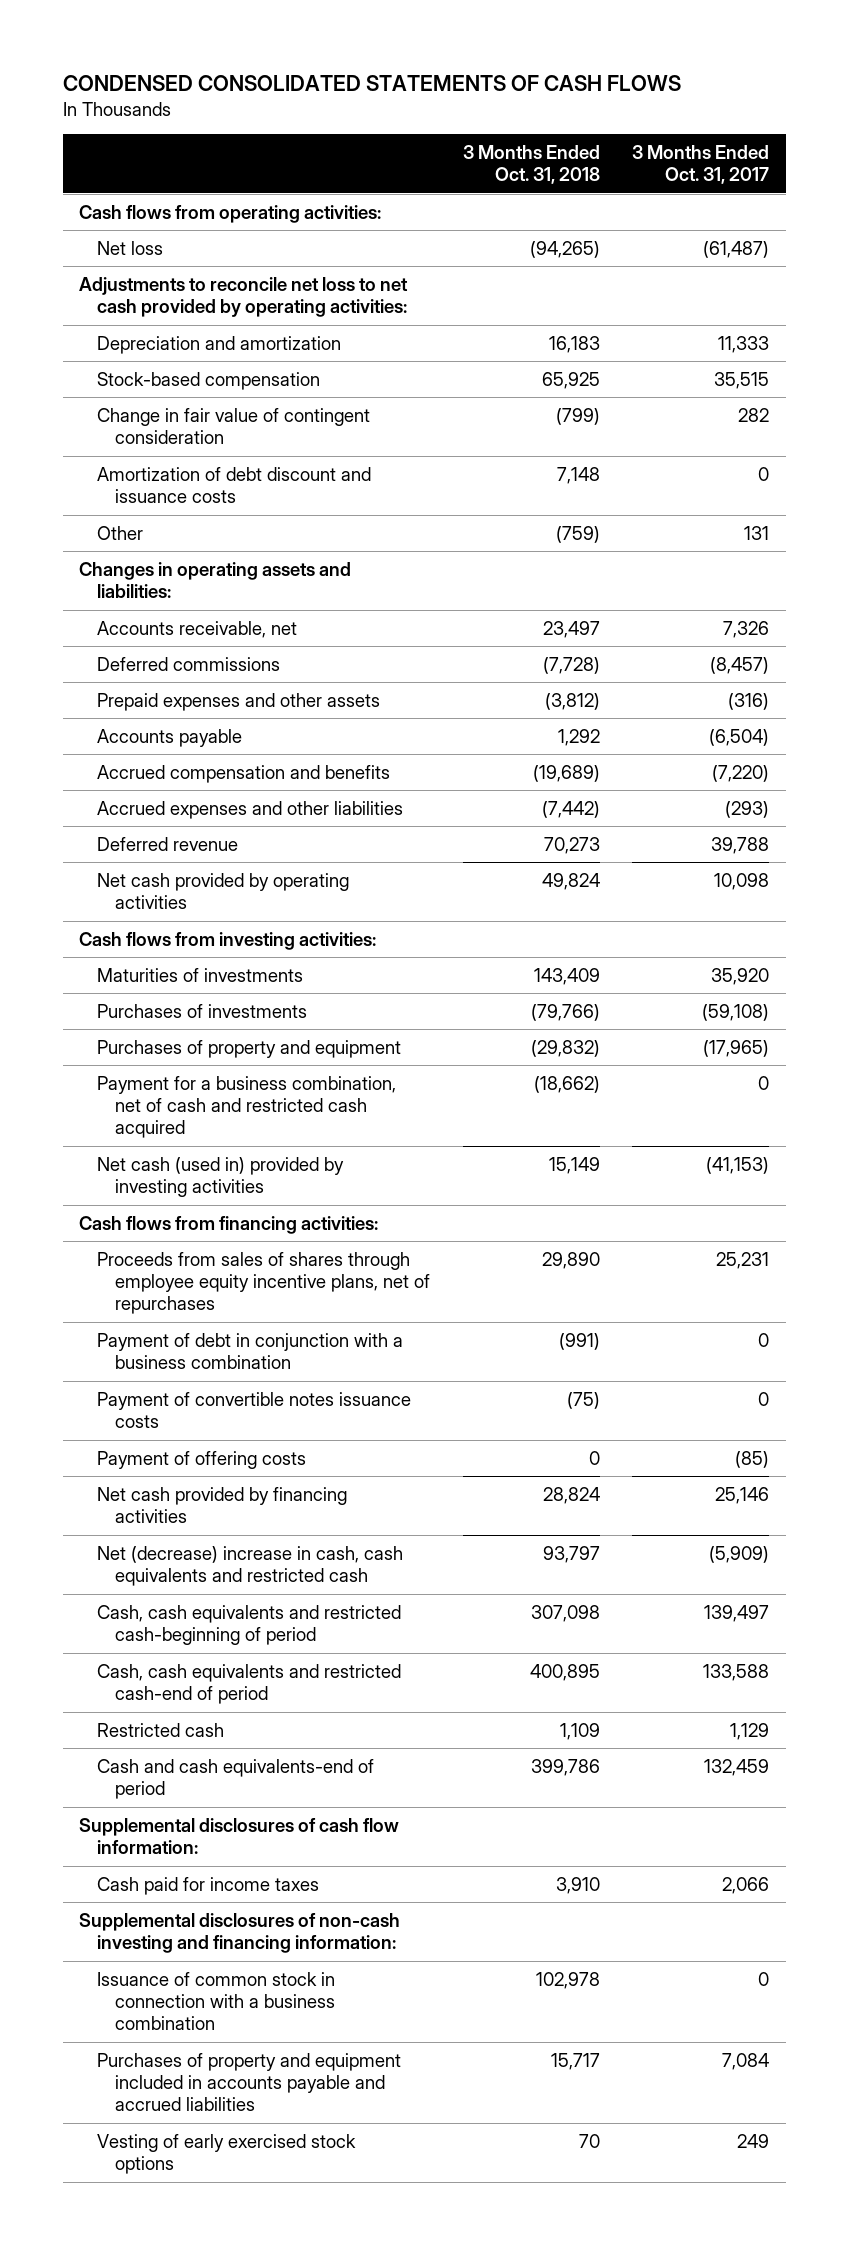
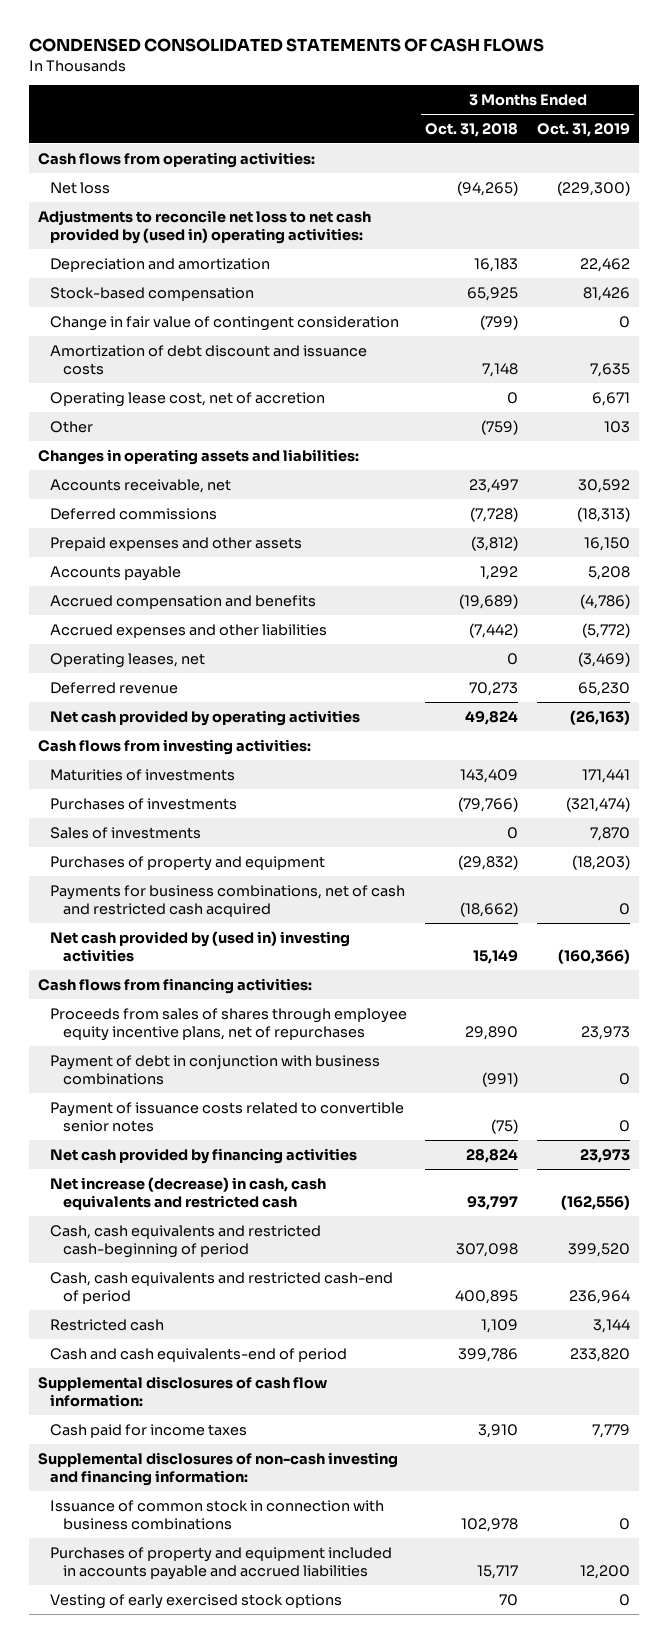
- | 3 Months Ended Oct. 31, 2018 | 3 Months Ended Oct. 31, 2017
+ | 3 Months Ended Oct. 31, 2018 | 3 Months Ended Oct. 31, 2019
- Adjustments to reconcile net loss to net cash provided by operating activities:
+ Adjustments to reconcile net loss to net cash provided by (used in) operating activities:
+ Operating lease cost, net of accretion | 0 | 6,671
+ Operating leases, net | 0 | (3,469)
+ Sales of investments | 0 | 7,870
- Payment for a business combination, net of cash and restricted cash acquired | (18,662) | 0
- Net cash (used in) provided by investing activities | 15,149 | (41,153)
+ Payments for business combinations, net of cash and restricted cash acquired | (18,662) | 0
+ Net cash provided by (used in) investing activities | 15,149 | (160,366)
- Payment of debt in conjunction with a business combination | (991) | 0
- Payment of convertible notes issuance costs | (75) | 0
- Payment of offering costs | 0 | (85)
+ Payment of debt in conjunction with business combinations | (991) | 0
+ Payment of issuance costs related to convertible senior notes | (75) | 0
- Net (decrease) increase in cash, cash equivalents and restricted cash | 93,797 | (5,909)
+ Net increase (decrease) in cash, cash equivalents and restricted cash | 93,797 | (162,556)
- Issuance of common stock in connection with a business combination | 102,978 | 0
+ Issuance of common stock in connection with business combinations | 102,978 | 0

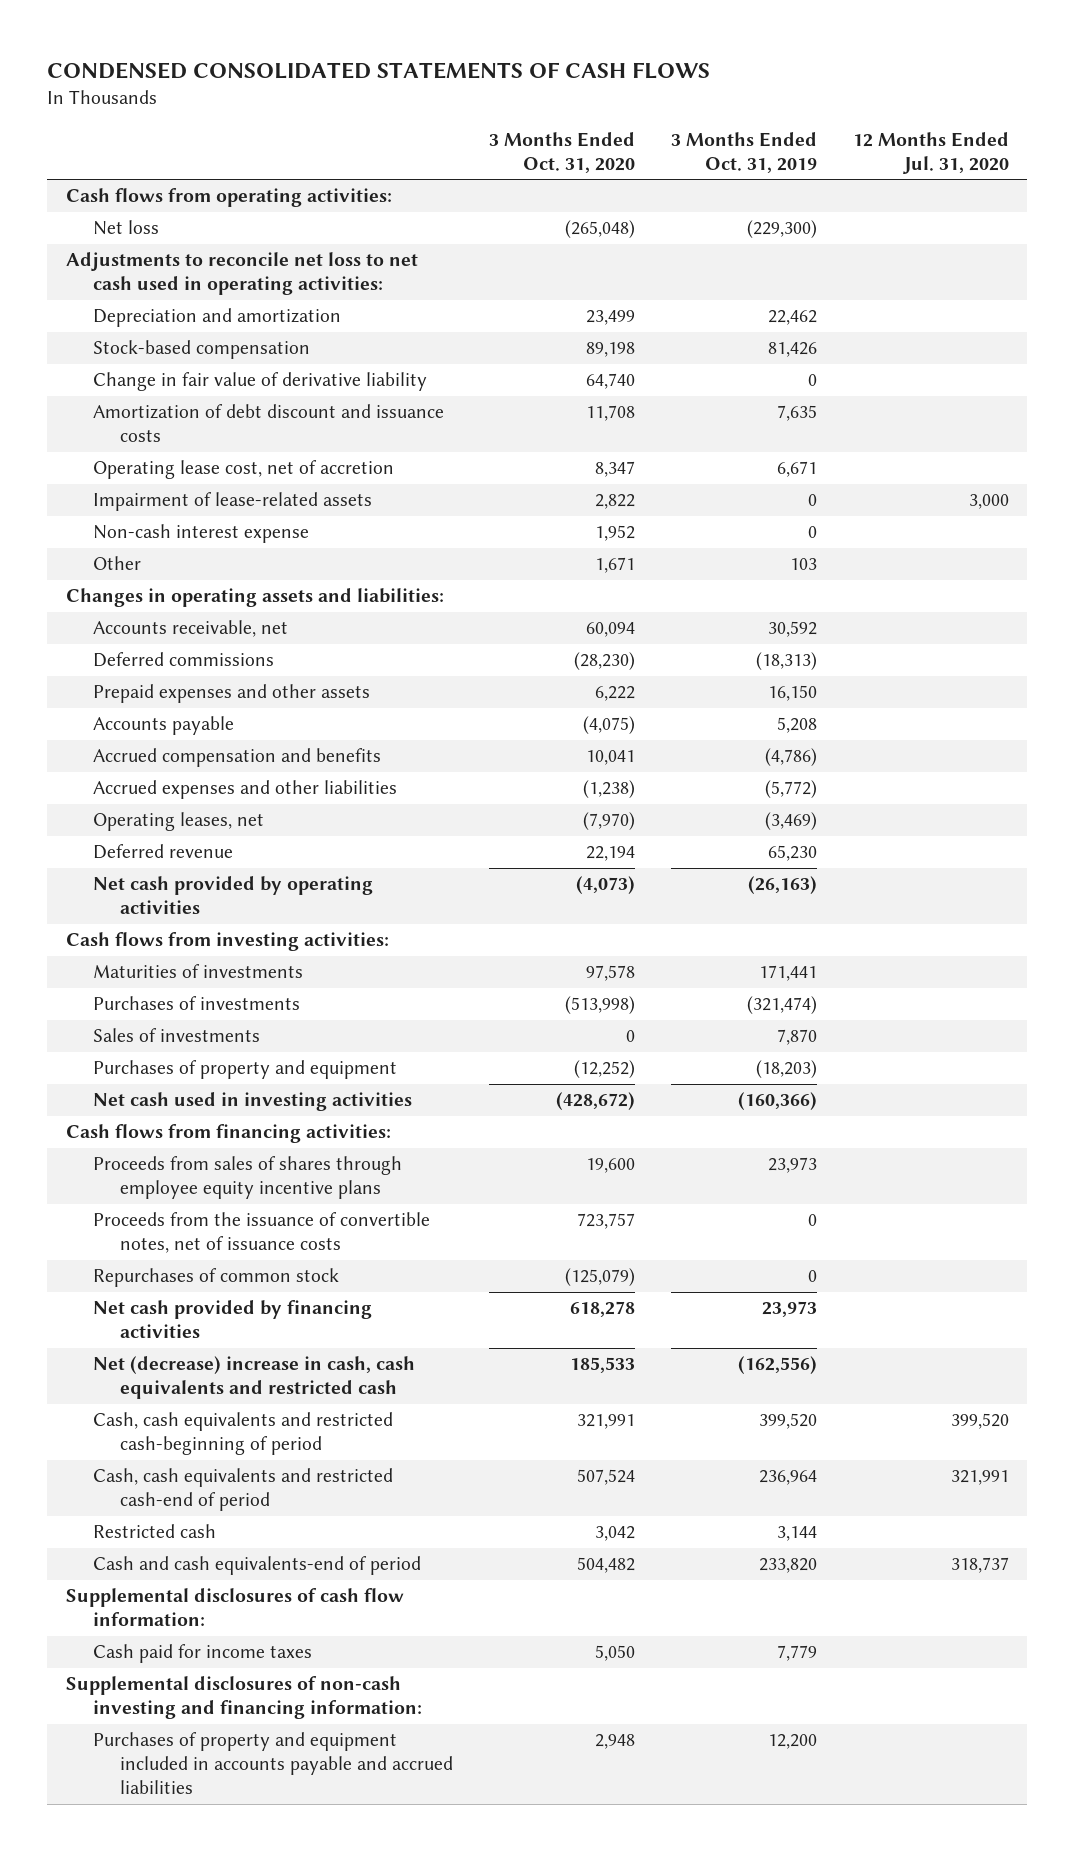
- | 3 Months Ended Oct. 31, 2018 | 3 Months Ended Oct. 31, 2019
+ | 3 Months Ended Oct. 31, 2020 | 3 Months Ended Oct. 31, 2019 | 12 Months Ended Jul. 31, 2020
- Adjustments to reconcile net loss to net cash provided by (used in) operating activities:
+ Adjustments to reconcile net loss to net cash used in operating activities:
- Change in fair value of contingent consideration | (799) | 0
+ Change in fair value of derivative liability | 64,740 | 0 |
+ Impairment of lease-related assets | 2,822 | 0 | 3,000
+ Non-cash interest expense | 1,952 | 0 |
- Payments for business combinations, net of cash and restricted cash acquired | (18,662) | 0
- Net cash provided by (used in) investing activities | 15,149 | (160,366)
+ Net cash used in investing activities | (428,672) | (160,366) |
- Proceeds from sales of shares through employee equity incentive plans, net of repurchases | 29,890 | 23,973
- Payment of debt in conjunction with business combinations | (991) | 0
- Payment of issuance costs related to convertible senior notes | (75) | 0
+ Proceeds from sales of shares through employee equity incentive plans | 19,600 | 23,973 |
+ Proceeds from the issuance of convertible notes, net of issuance costs | 723,757 | 0 |
+ Repurchases of common stock | (125,079) | 0 |
- Net increase (decrease) in cash, cash equivalents and restricted cash | 93,797 | (162,556)
+ Net (decrease) increase in cash, cash equivalents and restricted cash | 185,533 | (162,556) |
- Issuance of common stock in connection with business combinations | 102,978 | 0
- Vesting of early exercised stock options | 70 | 0

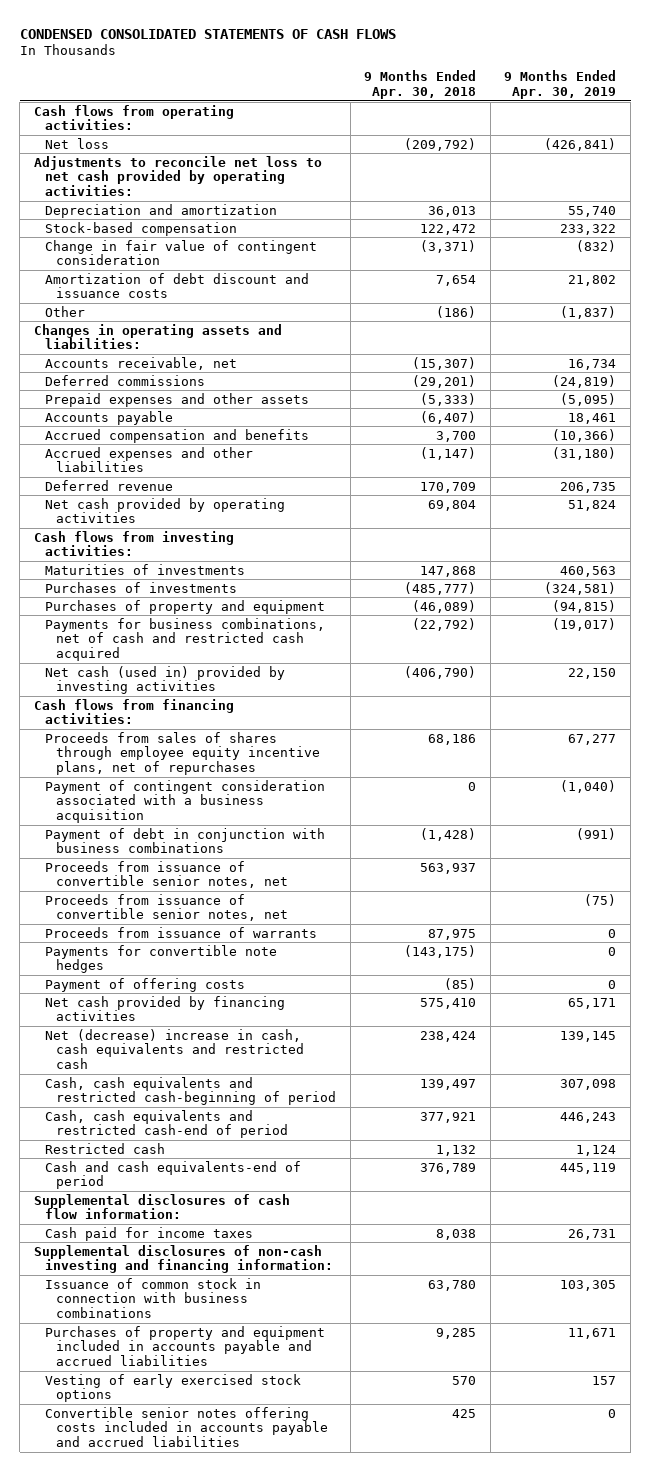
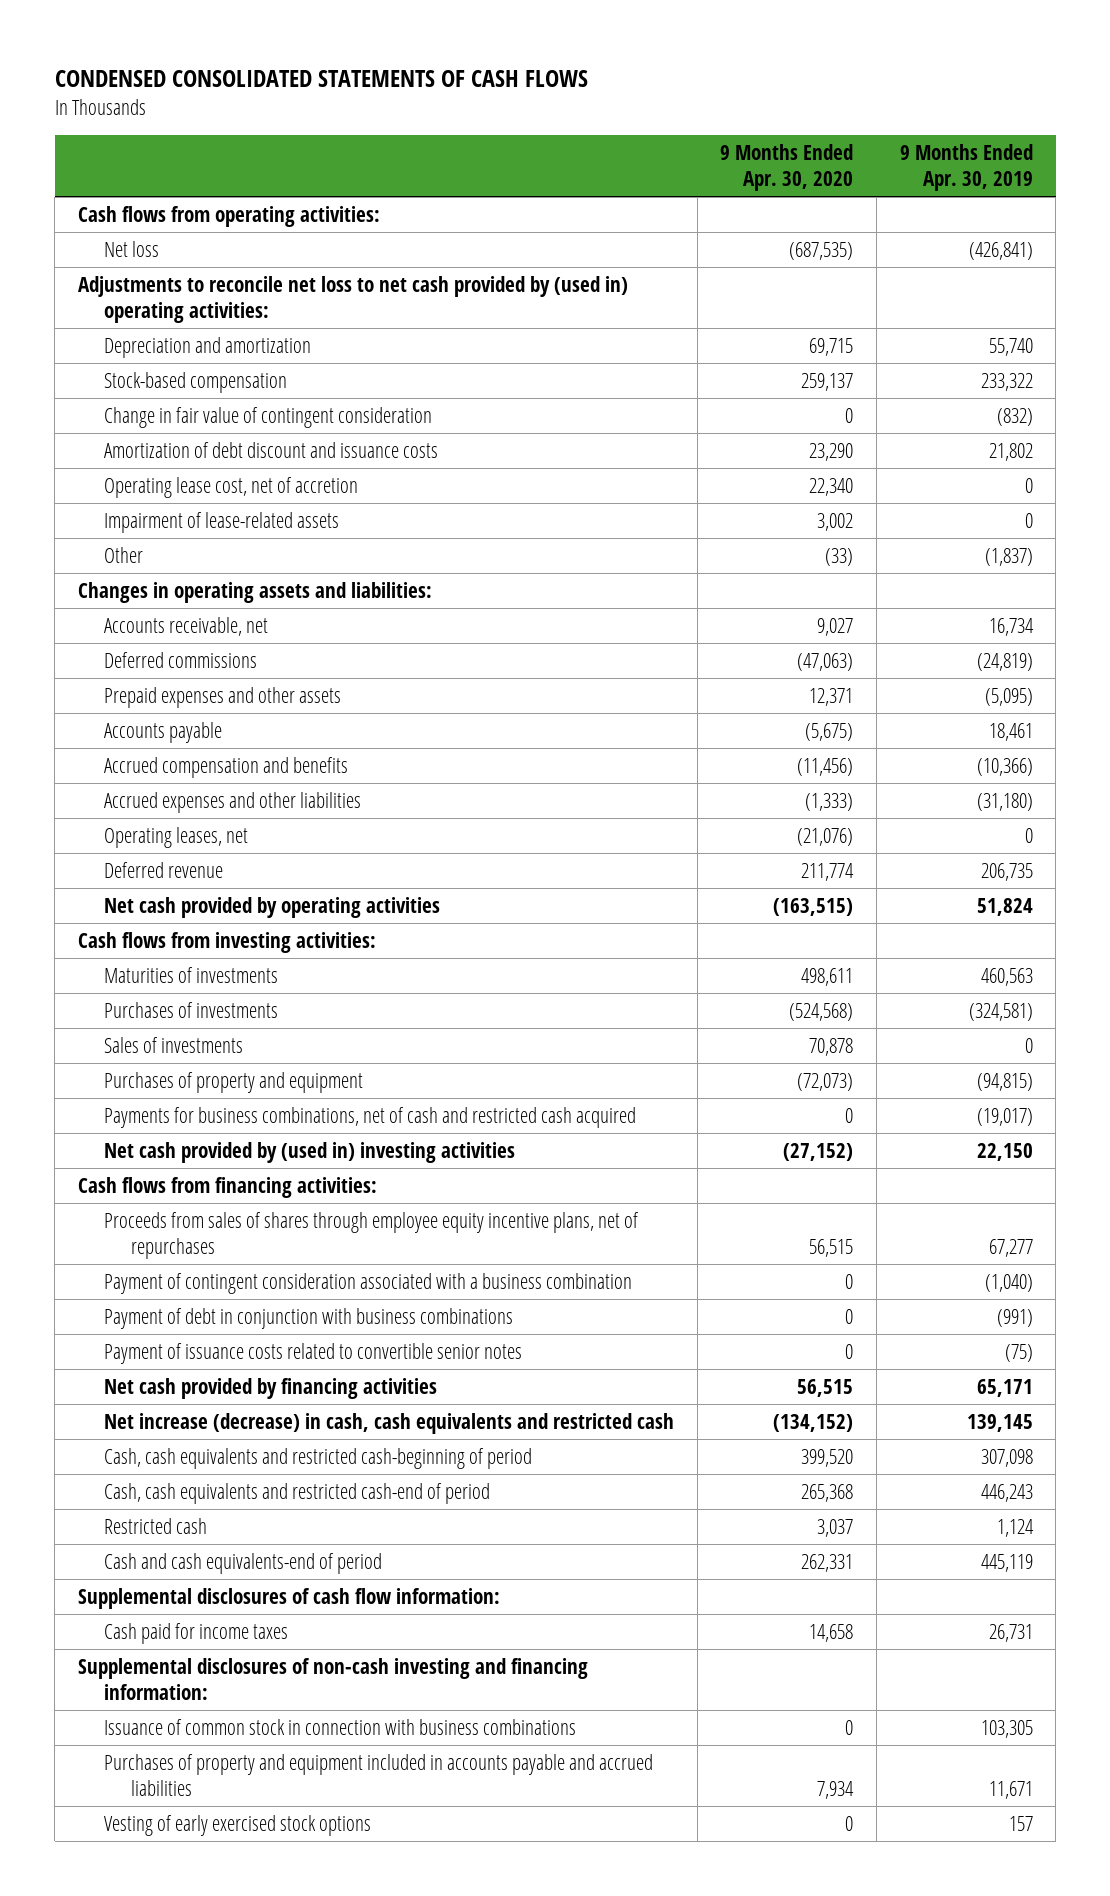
- | 9 Months Ended Apr. 30, 2018 | 9 Months Ended Apr. 30, 2019
+ | 9 Months Ended Apr. 30, 2020 | 9 Months Ended Apr. 30, 2019
- Adjustments to reconcile net loss to net cash provided by operating activities:
+ Adjustments to reconcile net loss to net cash provided by (used in) operating activities:
+ Operating lease cost, net of accretion | 22,340 | 0
+ Impairment of lease-related assets | 3,002 | 0
+ Operating leases, net | (21,076) | 0
+ Sales of investments | 70,878 | 0
- Net cash (used in) provided by investing activities | (406,790) | 22,150
+ Net cash provided by (used in) investing activities | (27,152) | 22,150
- Payment of contingent consideration associated with a business acquisition | 0 | (1,040)
+ Payment of contingent consideration associated with a business combination | 0 | (1,040)
- Proceeds from issuance of convertible senior notes, net | 563,937 |
- Proceeds from issuance of convertible senior notes, net | | (75)
- Proceeds from issuance of warrants | 87,975 | 0
- Payments for convertible note hedges | (143,175) | 0
- Payment of offering costs | (85) | 0
+ Payment of issuance costs related to convertible senior notes | 0 | (75)
- Net (decrease) increase in cash, cash equivalents and restricted cash | 238,424 | 139,145
+ Net increase (decrease) in cash, cash equivalents and restricted cash | (134,152) | 139,145
- Convertible senior notes offering costs included in accounts payable and accrued liabilities | 425 | 0

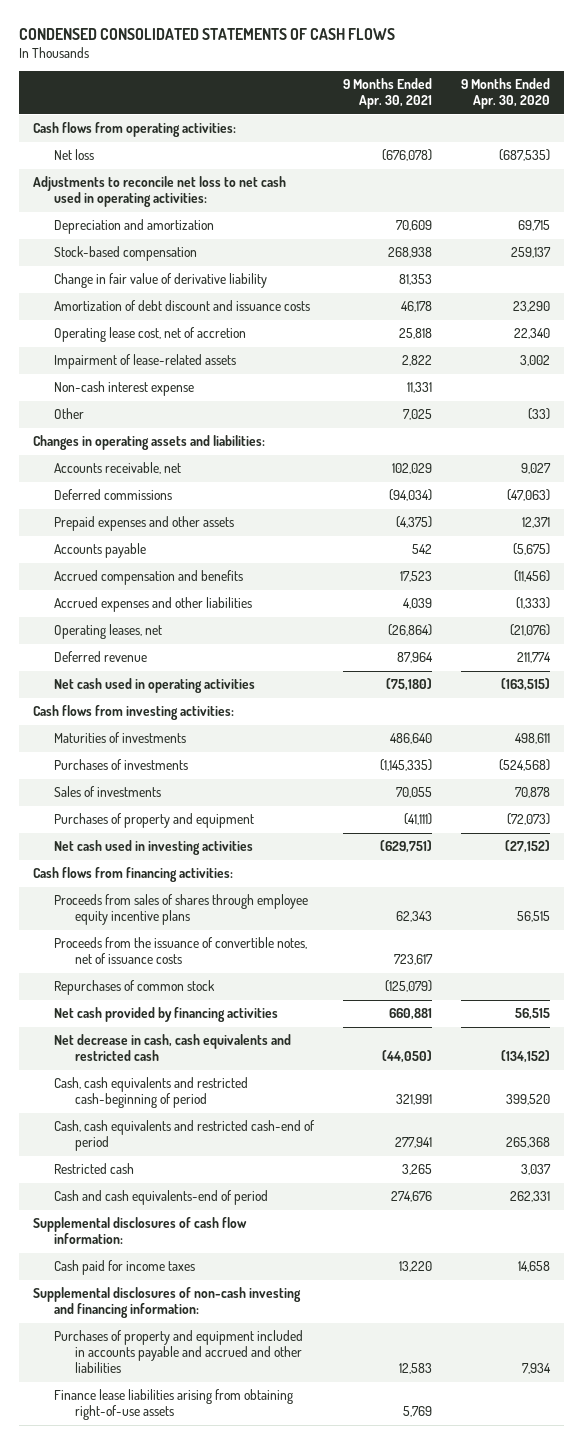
- | 9 Months Ended Apr. 30, 2020 | 9 Months Ended Apr. 30, 2019
+ | 9 Months Ended Apr. 30, 2021 | 9 Months Ended Apr. 30, 2020
- Adjustments to reconcile net loss to net cash provided by (used in) operating activities:
+ Adjustments to reconcile net loss to net cash used in operating activities:
- Change in fair value of contingent consideration | 0 | (832)
+ Change in fair value of derivative liability | 81,353 |
+ Non-cash interest expense | 11,331 |
- Net cash provided by operating activities | (163,515) | 51,824
+ Net cash used in operating activities | (75,180) | (163,515)
- Payments for business combinations, net of cash and restricted cash acquired | 0 | (19,017)
- Net cash provided by (used in) investing activities | (27,152) | 22,150
+ Net cash used in investing activities | (629,751) | (27,152)
- Proceeds from sales of shares through employee equity incentive plans, net of repurchases | 56,515 | 67,277
- Payment of contingent consideration associated with a business combination | 0 | (1,040)
- Payment of debt in conjunction with business combinations | 0 | (991)
- Payment of issuance costs related to convertible senior notes | 0 | (75)
+ Proceeds from sales of shares through employee equity incentive plans | 62,343 | 56,515
+ Proceeds from the issuance of convertible notes, net of issuance costs | 723,617 |
+ Repurchases of common stock | (125,079) |
- Net increase (decrease) in cash, cash equivalents and restricted cash | (134,152) | 139,145
+ Net decrease in cash, cash equivalents and restricted cash | (44,050) | (134,152)
- Issuance of common stock in connection with business combinations | 0 | 103,305
- Purchases of property and equipment included in accounts payable and accrued liabilities | 7,934 | 11,671
- Vesting of early exercised stock options | 0 | 157
+ Purchases of property and equipment included in accounts payable and accrued and other liabilities | 12,583 | 7,934
+ Finance lease liabilities arising from obtaining right-of-use assets | 5,769 |

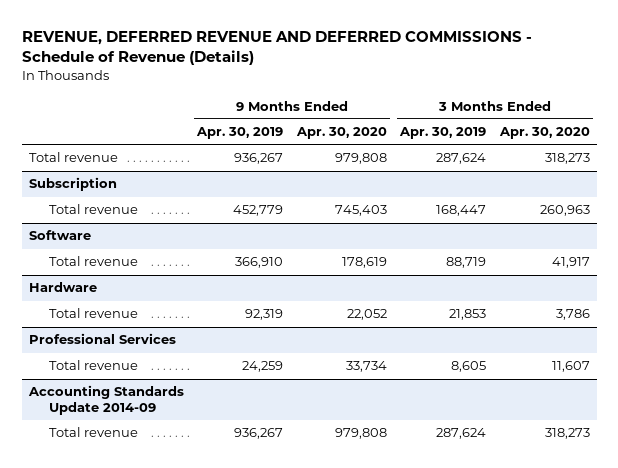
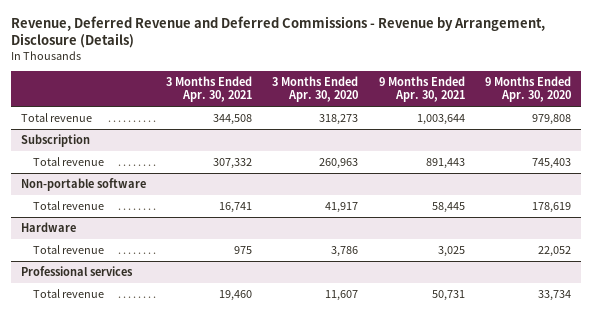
- REVENUE, DEFERRED REVENUE AND DEFERRED COMMISSIONS - Schedule of Revenue (Details)
+ Revenue, Deferred Revenue and Deferred Commissions - Revenue by Arrangement, Disclosure (Details)
- | 9 Months Ended Apr. 30, 2019 | 9 Months Ended Apr. 30, 2020 | 3 Months Ended Apr. 30, 2019 | 3 Months Ended Apr. 30, 2020
+ | 3 Months Ended Apr. 30, 2021 | 3 Months Ended Apr. 30, 2020 | 9 Months Ended Apr. 30, 2021 | 9 Months Ended Apr. 30, 2020
- Software
+ Non-portable software
- Professional Services
+ Professional services
- Accounting Standards Update 2014-09
- Total revenue | 936,267 | 979,808 | 287,624 | 318,273

